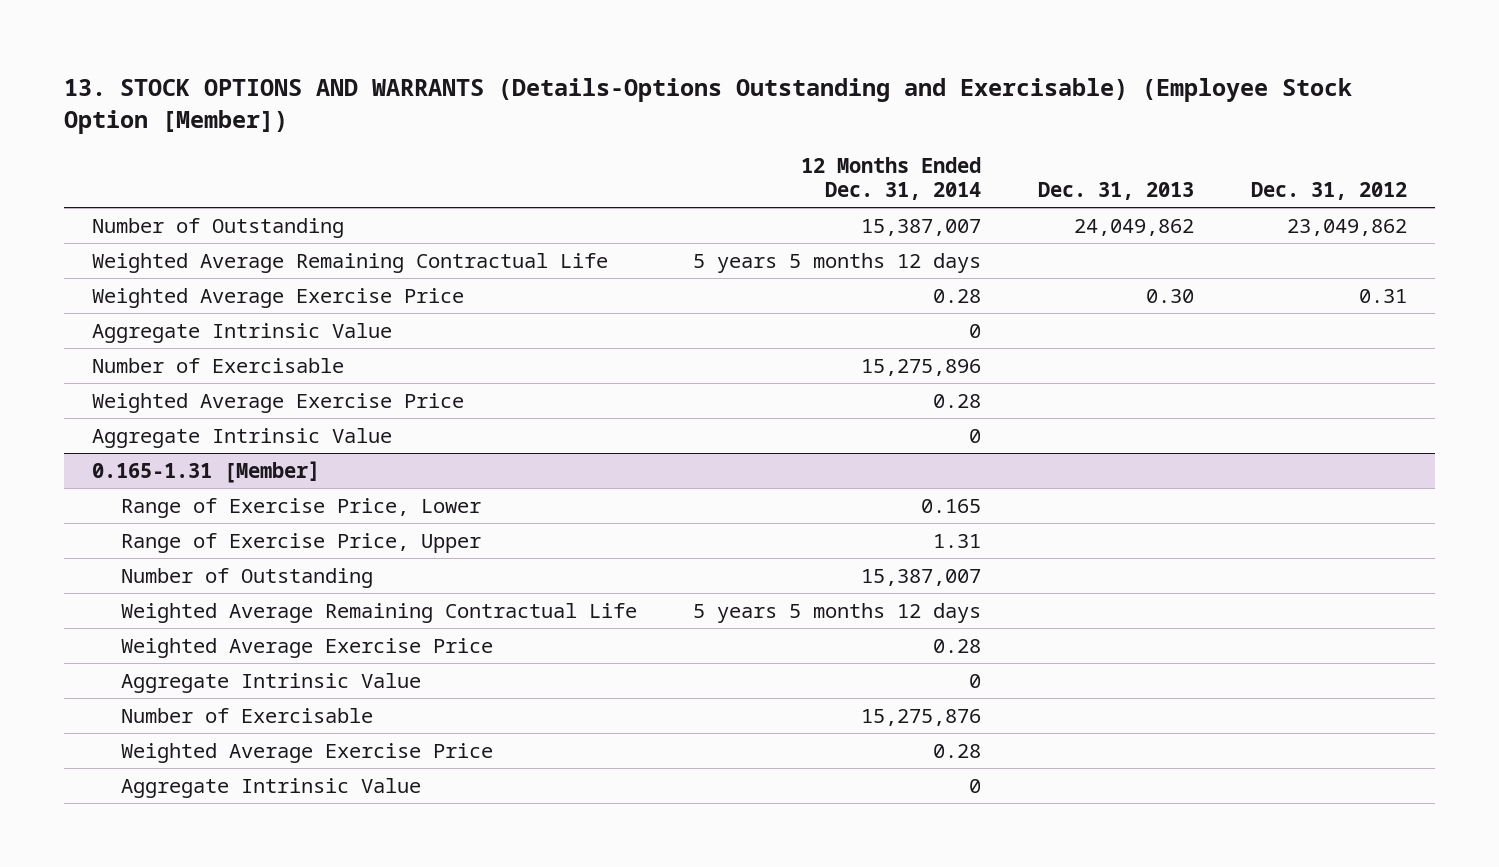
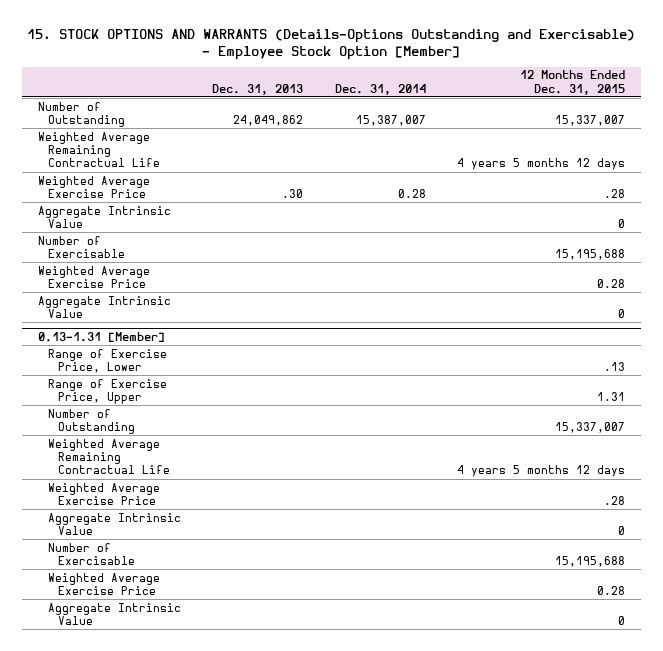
- 13. STOCK OPTIONS AND WARRANTS (Details-Options Outstanding and Exercisable) (Employee Stock Option [Member])
+ 15. STOCK OPTIONS AND WARRANTS (Details-Options Outstanding and Exercisable) - Employee Stock Option [Member]
- | 12 Months Ended Dec. 31, 2014 | Dec. 31, 2013 | Dec. 31, 2012
+ | Dec. 31, 2013 | Dec. 31, 2014 | 12 Months Ended Dec. 31, 2015
- Weighted Average Exercise Price | 0.28 | 0.30 | 0.31
+ Weighted Average Exercise Price | .30 | 0.28 | .28
- 0.165-1.31 [Member]
+ 0.13-1.31 [Member]

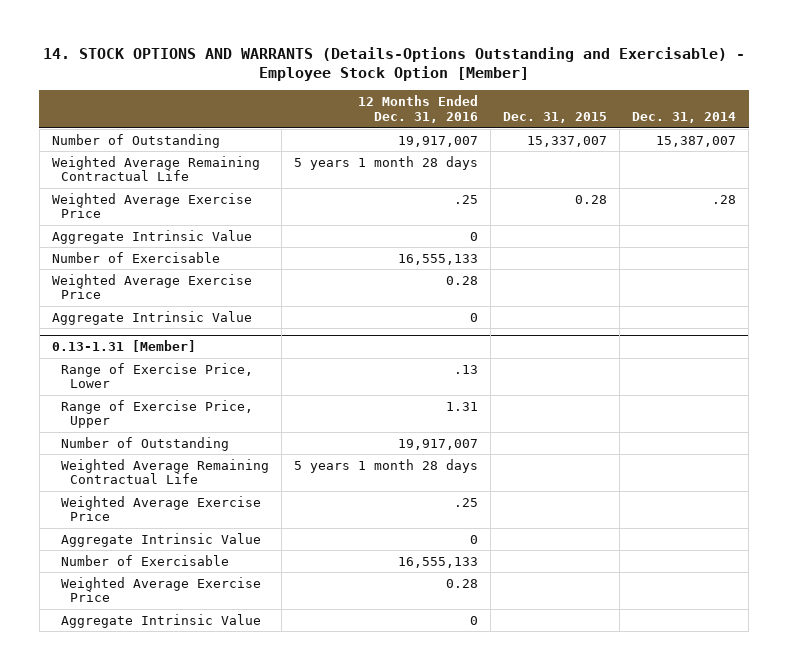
- 15. STOCK OPTIONS AND WARRANTS (Details-Options Outstanding and Exercisable) - Employee Stock Option [Member]
+ 14. STOCK OPTIONS AND WARRANTS (Details-Options Outstanding and Exercisable) - Employee Stock Option [Member]
- | Dec. 31, 2013 | Dec. 31, 2014 | 12 Months Ended Dec. 31, 2015
+ | 12 Months Ended Dec. 31, 2016 | Dec. 31, 2015 | Dec. 31, 2014
- Weighted Average Exercise Price | .30 | 0.28 | .28
+ Weighted Average Exercise Price | .25 | 0.28 | .28

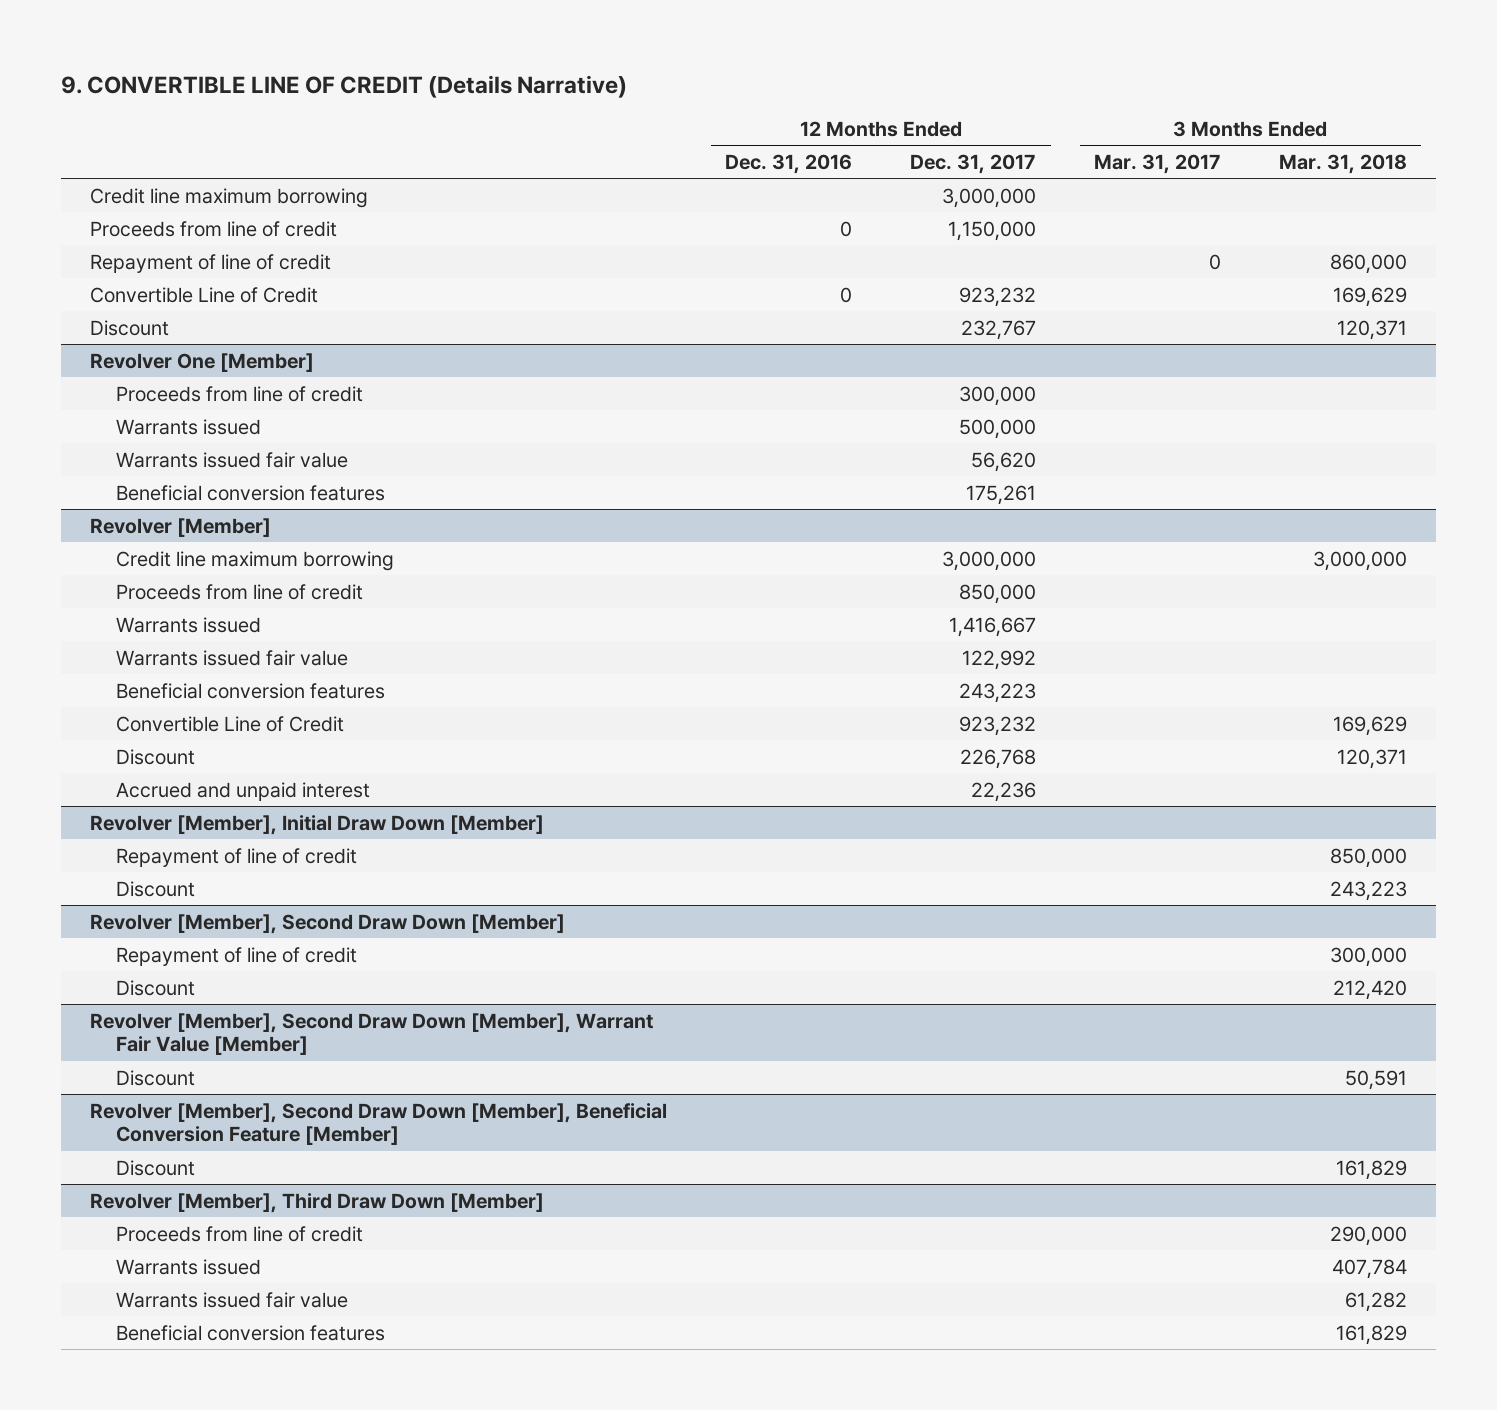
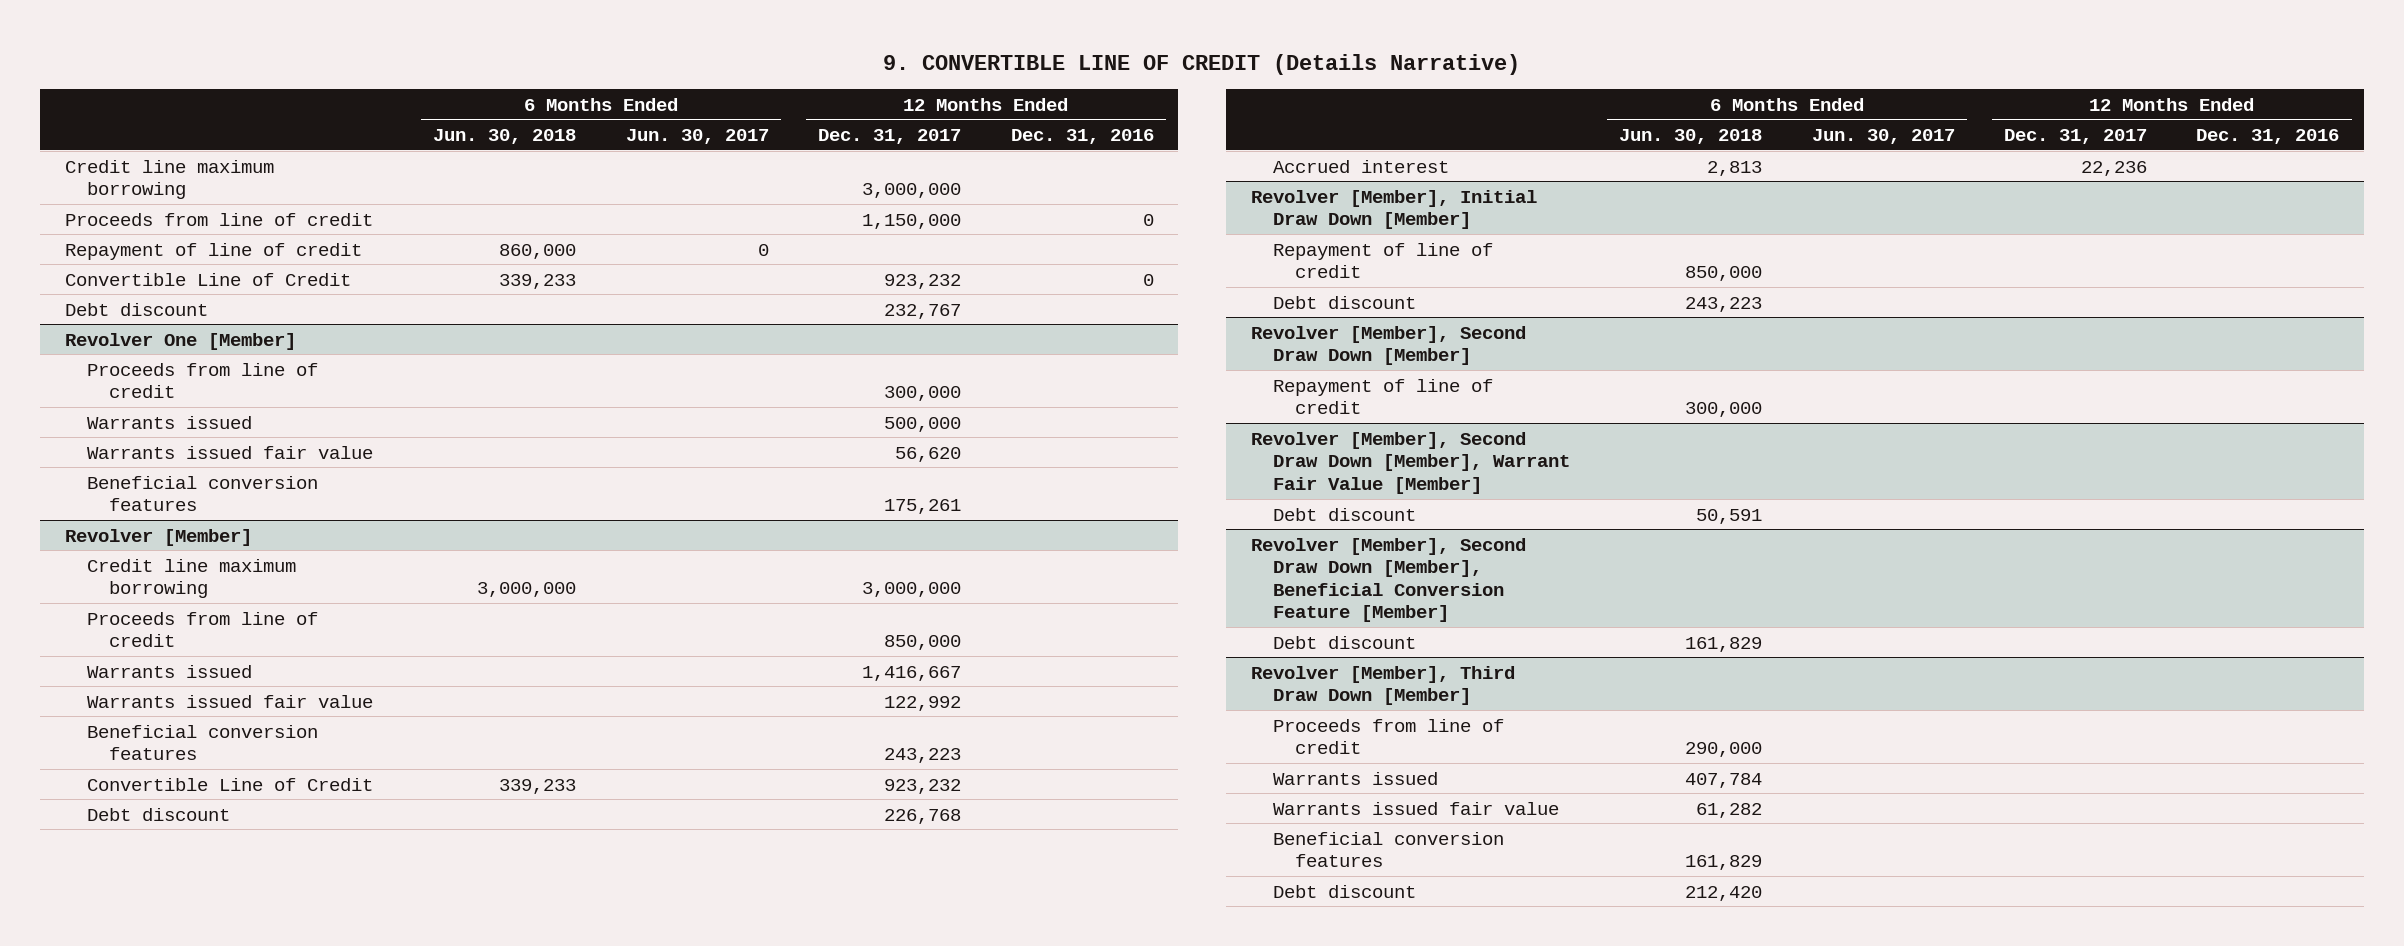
- | 12 Months Ended Dec. 31, 2016 | 12 Months Ended Dec. 31, 2017 | 3 Months Ended Mar. 31, 2017 | 3 Months Ended Mar. 31, 2018
+ | 6 Months Ended Jun. 30, 2018 | 6 Months Ended Jun. 30, 2017 | 12 Months Ended Dec. 31, 2017 | 12 Months Ended Dec. 31, 2016
- Discount | | 232,767 | | 120,371
+ Debt discount | | | 232,767 |
@ Revolver [Member]
- Discount | | 226,768 | | 120,371
- Accrued and unpaid interest | | 22,236 | |
+ Debt discount | | | 226,768 |
+ Accrued interest | 2,813 | | 22,236 |
@ Revolver [Member], Initial Draw Down [Member]
- Discount | | | | 243,223
+ Debt discount | 243,223 | | |
@ Revolver [Member], Second Draw Down [Member]
- Discount | | | | 212,420
@ Revolver [Member], Second Draw Down [Member], Warrant Fair Value [Member]
- Discount | | | | 50,591
+ Debt discount | 50,591 | | |
@ Revolver [Member], Second Draw Down [Member], Beneficial Conversion Feature [Member]
- Discount | | | | 161,829
+ Debt discount | 161,829 | | |
@ Revolver [Member], Third Draw Down [Member]
+ Debt discount | 212,420 | | |

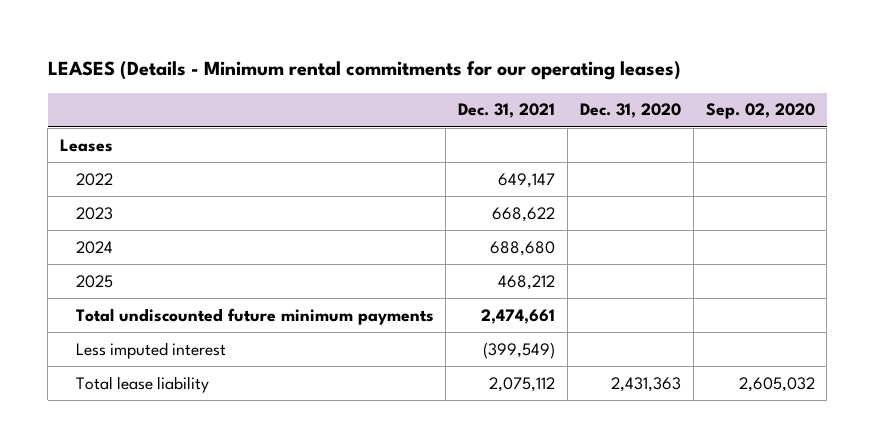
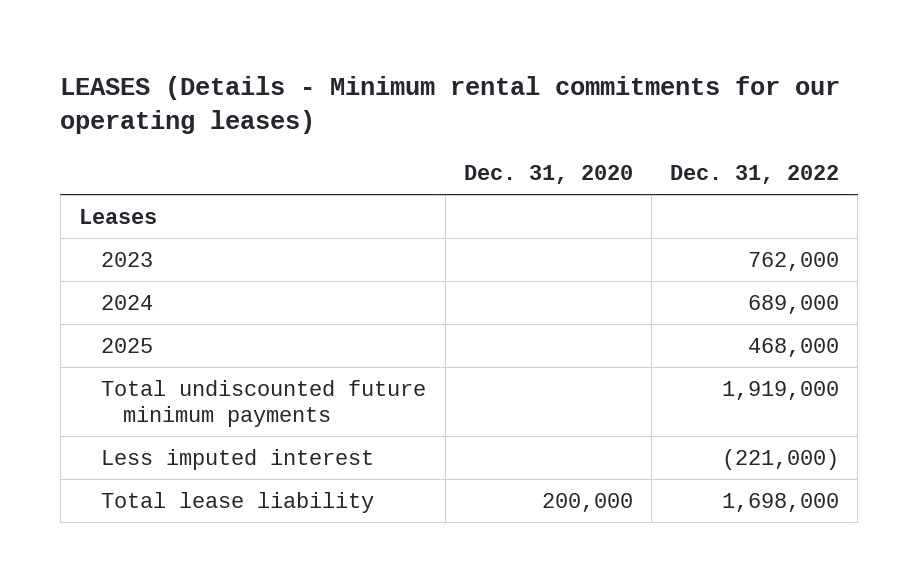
- | Dec. 31, 2021 | Dec. 31, 2020 | Sep. 02, 2020
+ | Dec. 31, 2020 | Dec. 31, 2022
- 2022 | 649,147 | |
- Total lease liability | 2,075,112 | 2,431,363 | 2,605,032
+ Total lease liability | 200,000 | 1,698,000

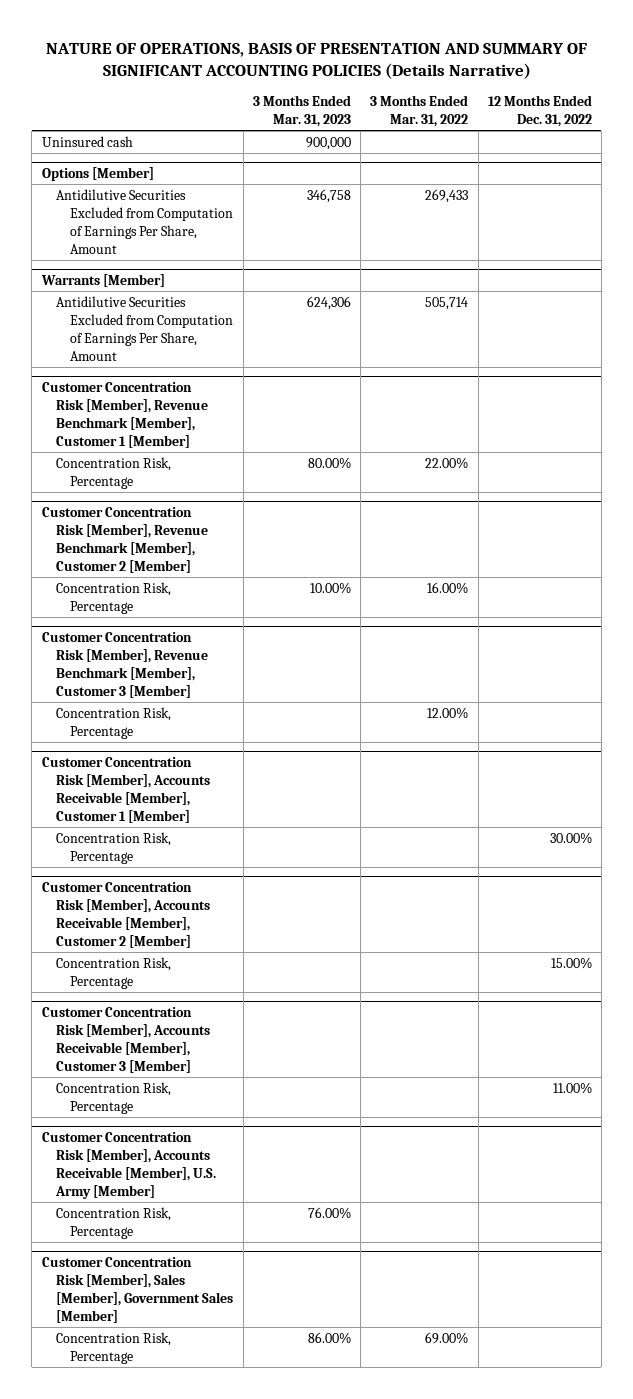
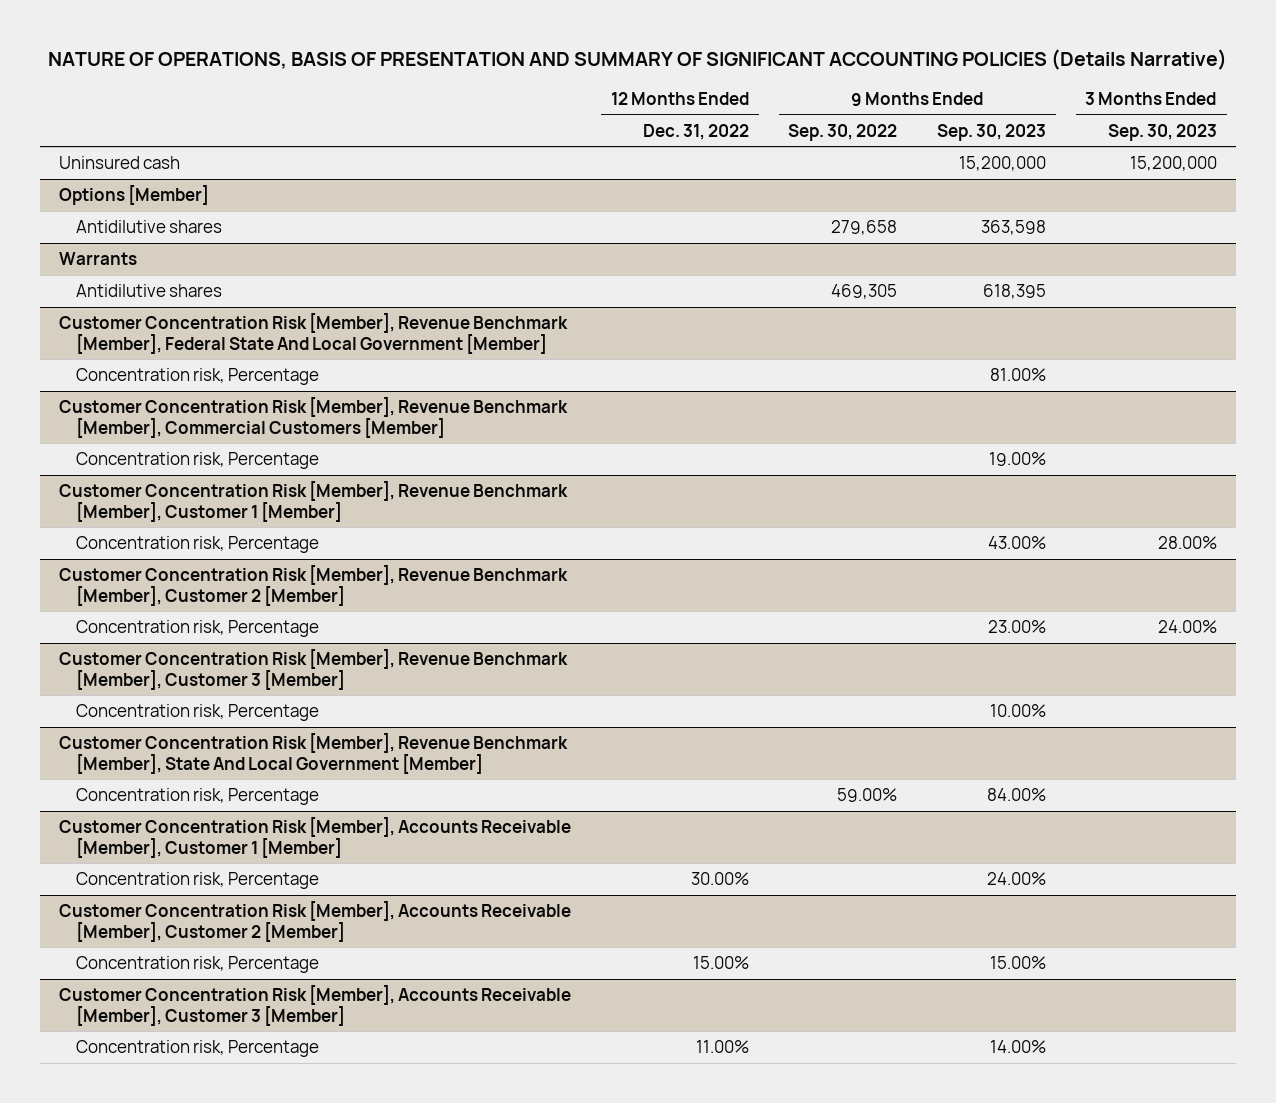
- | 3 Months Ended Mar. 31, 2023 | 3 Months Ended Mar. 31, 2022 | 12 Months Ended Dec. 31, 2022
+ | 12 Months Ended Dec. 31, 2022 | 9 Months Ended Sep. 30, 2022 | 9 Months Ended Sep. 30, 2023 | 3 Months Ended Sep. 30, 2023
@ Options [Member]
- Antidilutive Securities Excluded from Computation of Earnings Per Share, Amount | 346,758 | 269,433 |
- Warrants [Member]
- Antidilutive Securities Excluded from Computation of Earnings Per Share, Amount | 624,306 | 505,714 |
@ Options [Member]
+ Antidilutive shares | | 279,658 | 363,598 |
+ Warrants
+ Antidilutive shares | | 469,305 | 618,395 |
+ Customer Concentration Risk [Member], Revenue Benchmark [Member], Federal State And Local Government [Member]
+ Concentration risk, Percentage | | | 81.00% |
+ Customer Concentration Risk [Member], Revenue Benchmark [Member], Commercial Customers [Member]
+ Concentration risk, Percentage | | | 19.00% |
@ Customer Concentration Risk [Member], Revenue Benchmark [Member], Customer 1 [Member]
- Concentration Risk, Percentage | 80.00% | 22.00% |
+ Concentration risk, Percentage | | | 43.00% | 28.00%
@ Customer Concentration Risk [Member], Revenue Benchmark [Member], Customer 2 [Member]
- Concentration Risk, Percentage | 10.00% | 16.00% |
+ Concentration risk, Percentage | | | 23.00% | 24.00%
@ Customer Concentration Risk [Member], Revenue Benchmark [Member], Customer 3 [Member]
- Concentration Risk, Percentage | | 12.00% |
+ Concentration risk, Percentage | | | 10.00% |
+ Customer Concentration Risk [Member], Revenue Benchmark [Member], State And Local Government [Member]
+ Concentration risk, Percentage | | 59.00% | 84.00% |
@ Customer Concentration Risk [Member], Accounts Receivable [Member], Customer 1 [Member]
- Concentration Risk, Percentage | | | 30.00%
+ Concentration risk, Percentage | 30.00% | | 24.00% |
@ Customer Concentration Risk [Member], Accounts Receivable [Member], Customer 2 [Member]
- Concentration Risk, Percentage | | | 15.00%
+ Concentration risk, Percentage | 15.00% | | 15.00% |
@ Customer Concentration Risk [Member], Accounts Receivable [Member], Customer 3 [Member]
- Concentration Risk, Percentage | | | 11.00%
- Customer Concentration Risk [Member], Accounts Receivable [Member], U.S. Army [Member]
- Concentration Risk, Percentage | 76.00% | |
- Customer Concentration Risk [Member], Sales [Member], Government Sales [Member]
- Concentration Risk, Percentage | 86.00% | 69.00% |
@ Customer Concentration Risk [Member], Accounts Receivable [Member], Customer 3 [Member]
+ Concentration risk, Percentage | 11.00% | | 14.00% |

